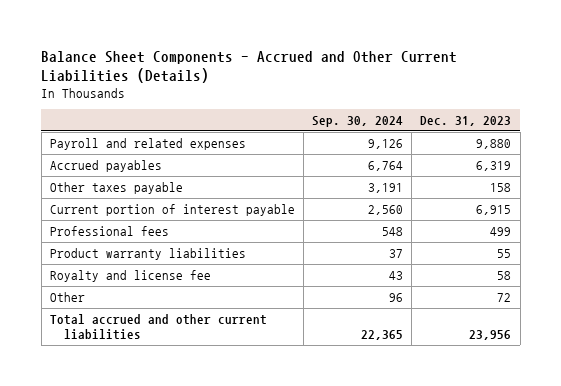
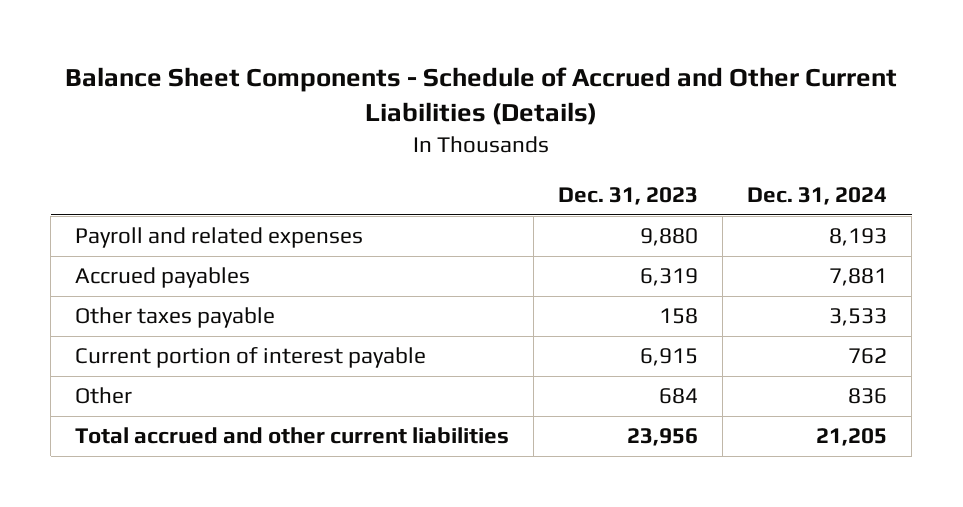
- Balance Sheet Components - Accrued and Other Current Liabilities (Details)
+ Balance Sheet Components - Schedule of Accrued and Other Current Liabilities (Details)
- | Sep. 30, 2024 | Dec. 31, 2023
+ | Dec. 31, 2023 | Dec. 31, 2024
- Professional fees | 548 | 499
- Product warranty liabilities | 37 | 55
- Royalty and license fee | 43 | 58
- Other | 96 | 72
+ Other | 684 | 836

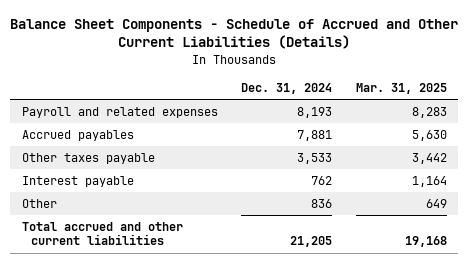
- | Dec. 31, 2023 | Dec. 31, 2024
+ | Dec. 31, 2024 | Mar. 31, 2025
- Current portion of interest payable | 6,915 | 762
+ Interest payable | 762 | 1,164

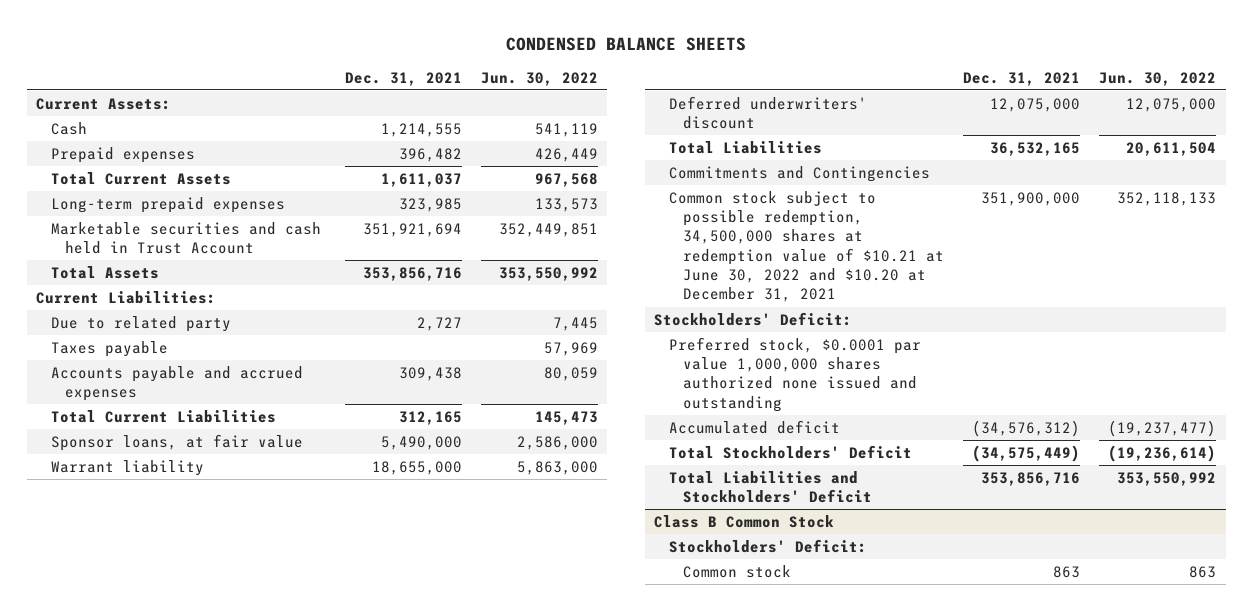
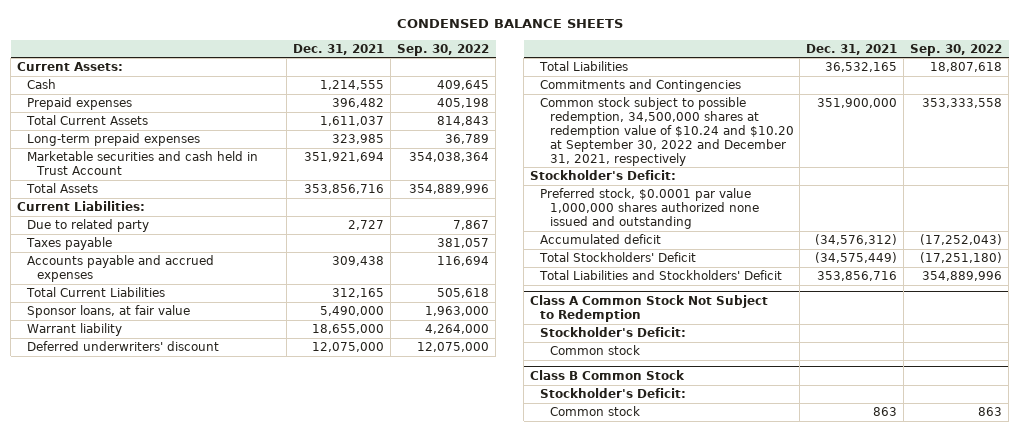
- | Dec. 31, 2021 | Jun. 30, 2022
+ | Dec. 31, 2021 | Sep. 30, 2022
- Common stock subject to possible redemption, 34,500,000 shares at redemption value of $10.21 at June 30, 2022 and $10.20 at December 31, 2021 | 351,900,000 | 352,118,133
- Stockholders' Deficit:
+ Common stock subject to possible redemption, 34,500,000 shares at redemption value of $10.24 and $10.20 at September 30, 2022 and December 31, 2021, respectively | 351,900,000 | 353,333,558
+ Stockholder's Deficit:
+ Class A Common Stock Not Subject to Redemption
+ Stockholder's Deficit:
+ Common stock
@ Class B Common Stock
- Stockholders' Deficit:
+ Stockholder's Deficit:

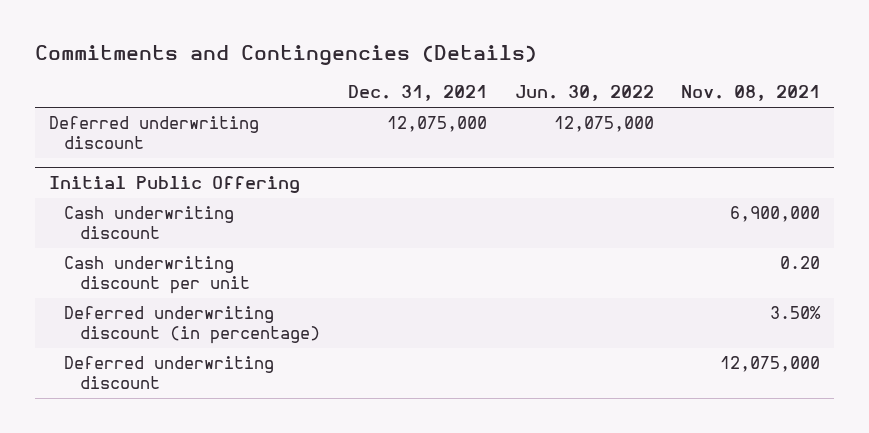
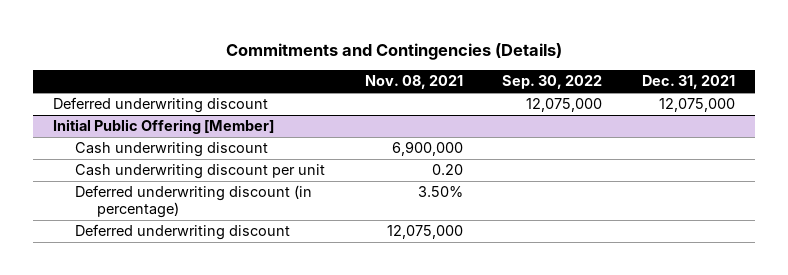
- | Dec. 31, 2021 | Jun. 30, 2022 | Nov. 08, 2021
+ | Nov. 08, 2021 | Sep. 30, 2022 | Dec. 31, 2021
- Initial Public Offering
+ Initial Public Offering [Member]

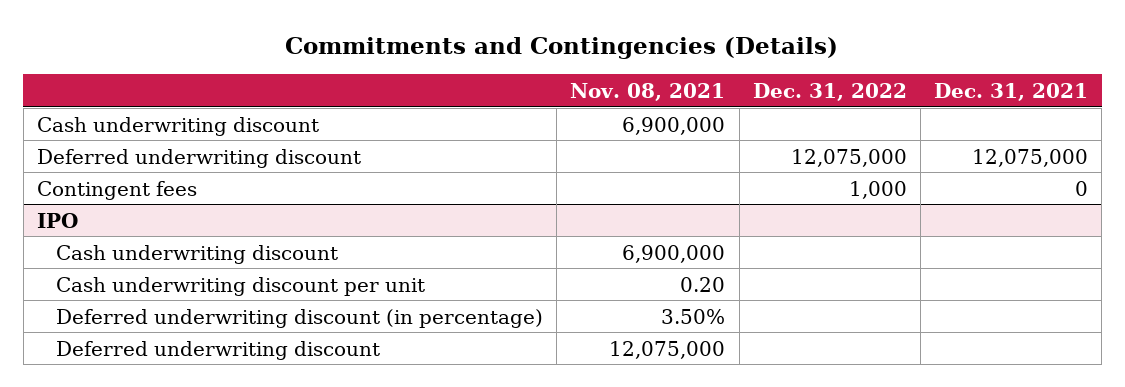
- | Nov. 08, 2021 | Sep. 30, 2022 | Dec. 31, 2021
+ | Nov. 08, 2021 | Dec. 31, 2022 | Dec. 31, 2021
+ Cash underwriting discount | 6,900,000 | |
- Initial Public Offering [Member]
+ Contingent fees | | 1,000 | 0
+ IPO

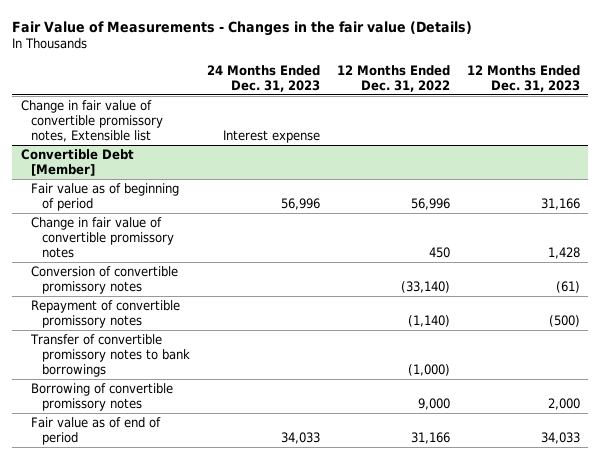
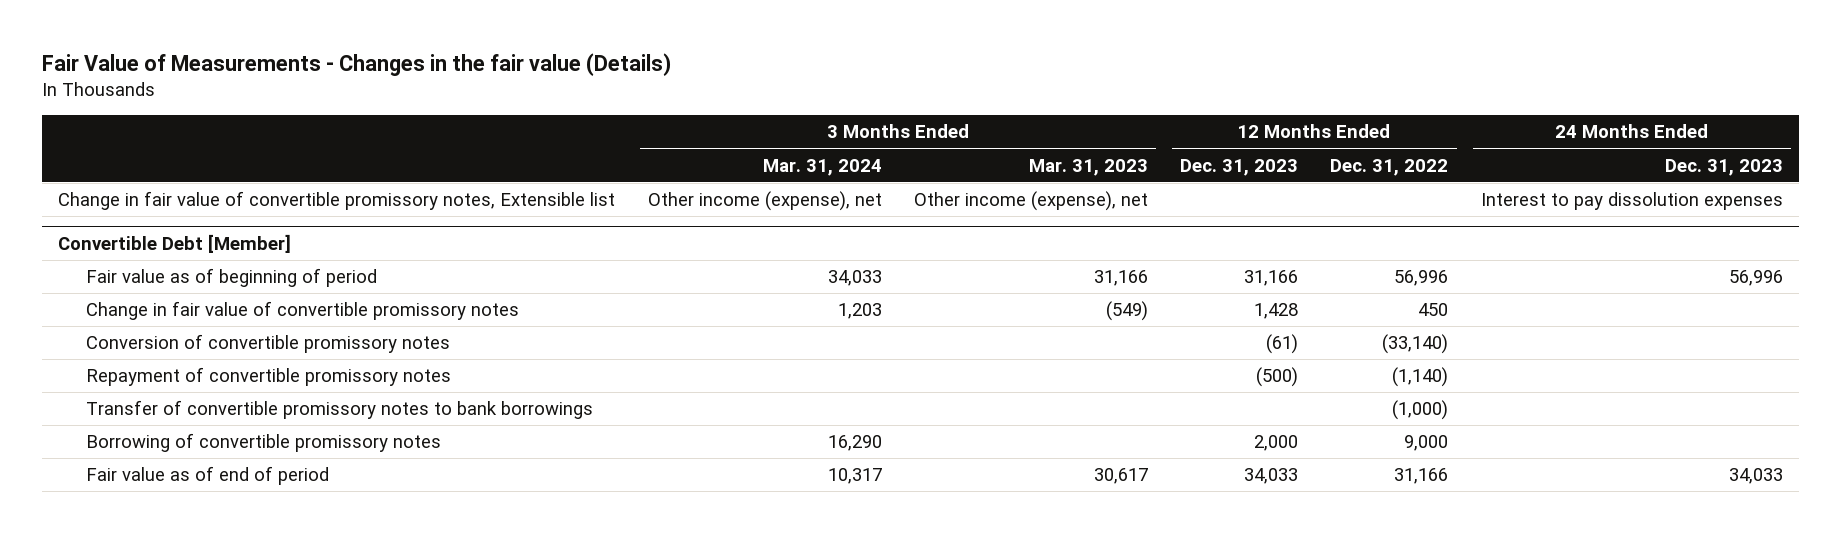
- | 24 Months Ended Dec. 31, 2023 | 12 Months Ended Dec. 31, 2022 | 12 Months Ended Dec. 31, 2023
+ | 3 Months Ended Mar. 31, 2024 | 3 Months Ended Mar. 31, 2023 | 12 Months Ended Dec. 31, 2023 | 12 Months Ended Dec. 31, 2022 | 24 Months Ended Dec. 31, 2023
- Change in fair value of convertible promissory notes, Extensible list | Interest expense | |
+ Change in fair value of convertible promissory notes, Extensible list | Other income (expense), net | Other income (expense), net | | | Interest to pay dissolution expenses

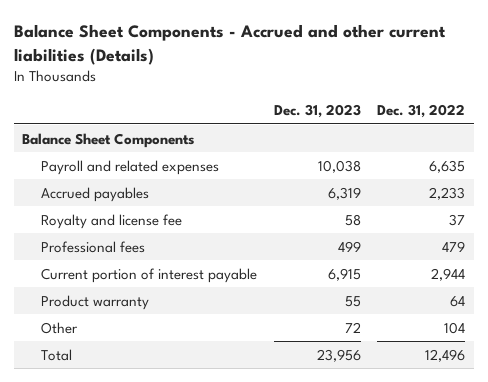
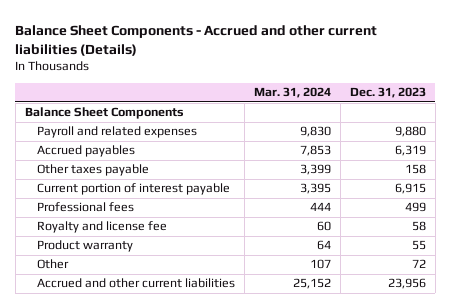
- | Dec. 31, 2023 | Dec. 31, 2022
+ | Mar. 31, 2024 | Dec. 31, 2023
- Payroll and related expenses | 10,038 | 6,635
+ Payroll and related expenses | 9,830 | 9,880
+ Other taxes payable | 3,399 | 158
moved down: Professional fees | 444 | 499
moved down: Royalty and license fee | 60 | 58
- Total | 23,956 | 12,496
+ Accrued and other current liabilities | 25,152 | 23,956

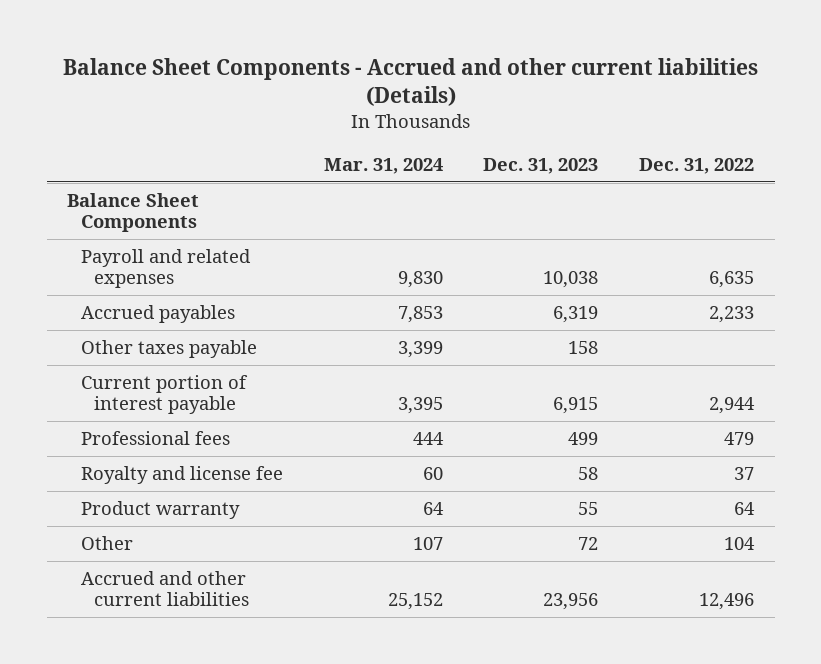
- | Mar. 31, 2024 | Dec. 31, 2023
+ | Mar. 31, 2024 | Dec. 31, 2023 | Dec. 31, 2022
- Payroll and related expenses | 9,830 | 9,880
+ Payroll and related expenses | 9,830 | 10,038 | 6,635

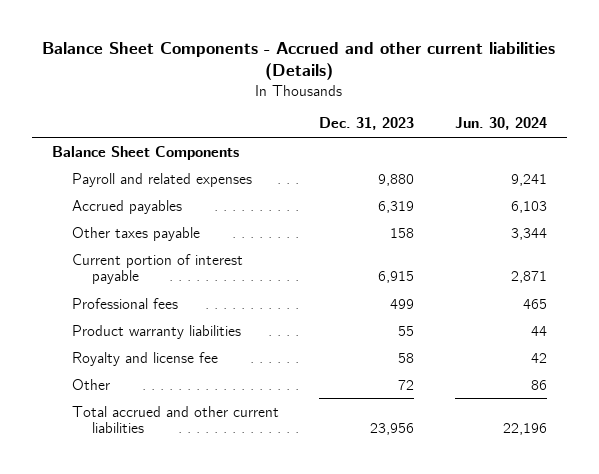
- | Mar. 31, 2024 | Dec. 31, 2023 | Dec. 31, 2022
+ | Dec. 31, 2023 | Jun. 30, 2024
- Payroll and related expenses | 9,830 | 10,038 | 6,635
+ Payroll and related expenses | 9,880 | 9,241
+ Product warranty liabilities | 55 | 44
- Product warranty | 64 | 55 | 64
- Accrued and other current liabilities | 25,152 | 23,956 | 12,496
+ Total accrued and other current liabilities | 23,956 | 22,196

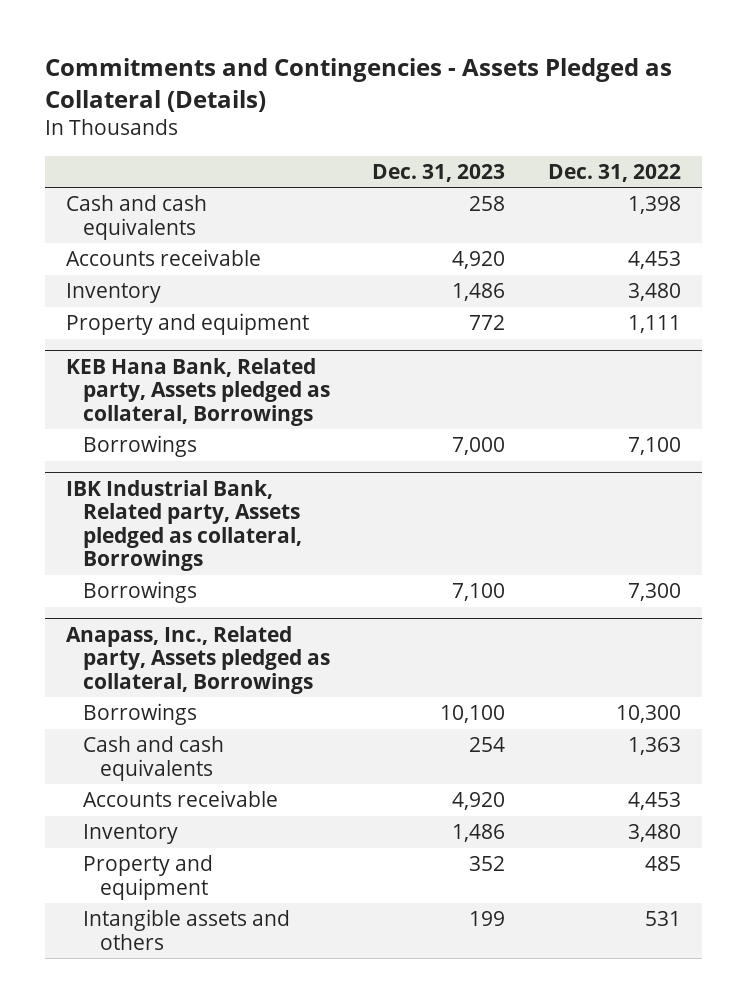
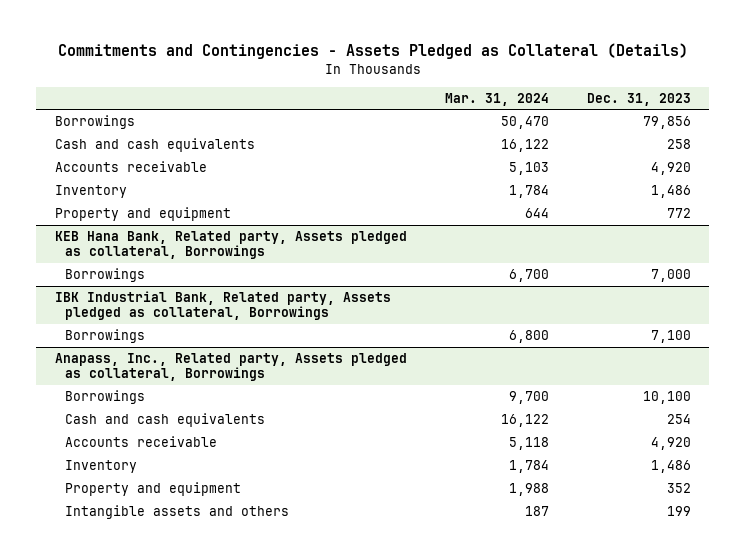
- | Dec. 31, 2023 | Dec. 31, 2022
+ | Mar. 31, 2024 | Dec. 31, 2023
+ Borrowings | 50,470 | 79,856

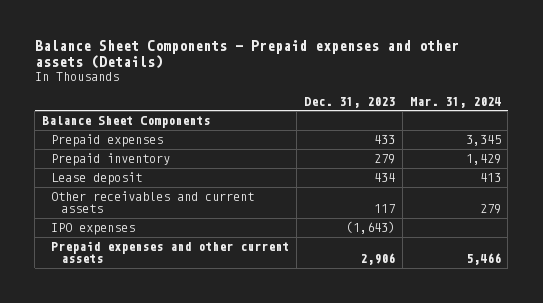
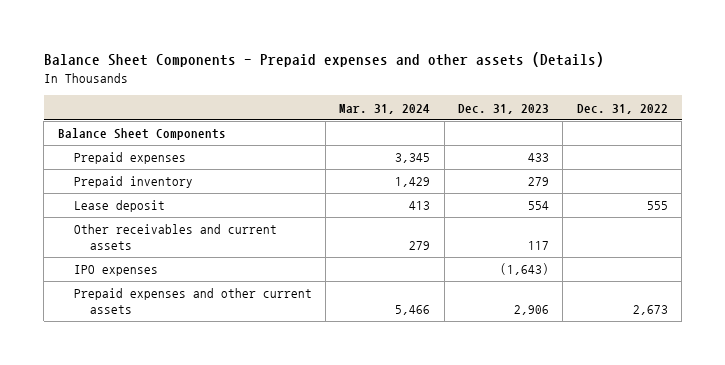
- | Dec. 31, 2023 | Mar. 31, 2024
+ | Mar. 31, 2024 | Dec. 31, 2023 | Dec. 31, 2022
- Lease deposit | 434 | 413
+ Lease deposit | 413 | 554 | 555

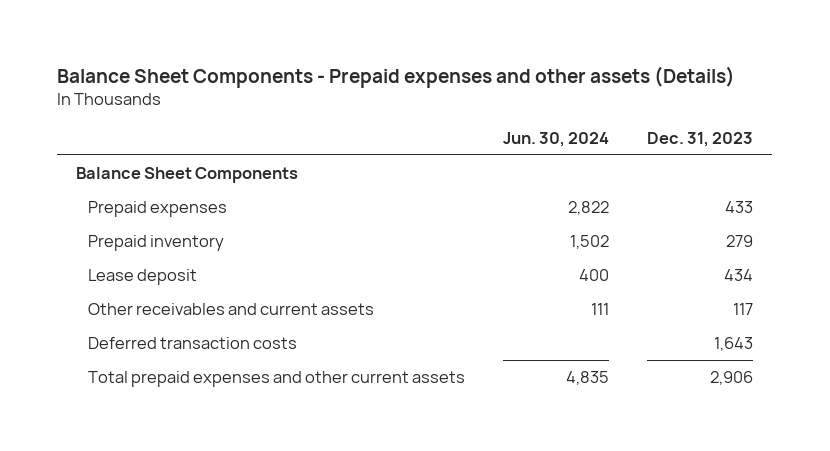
- | Mar. 31, 2024 | Dec. 31, 2023 | Dec. 31, 2022
+ | Jun. 30, 2024 | Dec. 31, 2023
- Lease deposit | 413 | 554 | 555
+ Lease deposit | 400 | 434
- IPO expenses | | (1,643) |
- Prepaid expenses and other current assets | 5,466 | 2,906 | 2,673
+ Deferred transaction costs | | 1,643
+ Total prepaid expenses and other current assets | 4,835 | 2,906

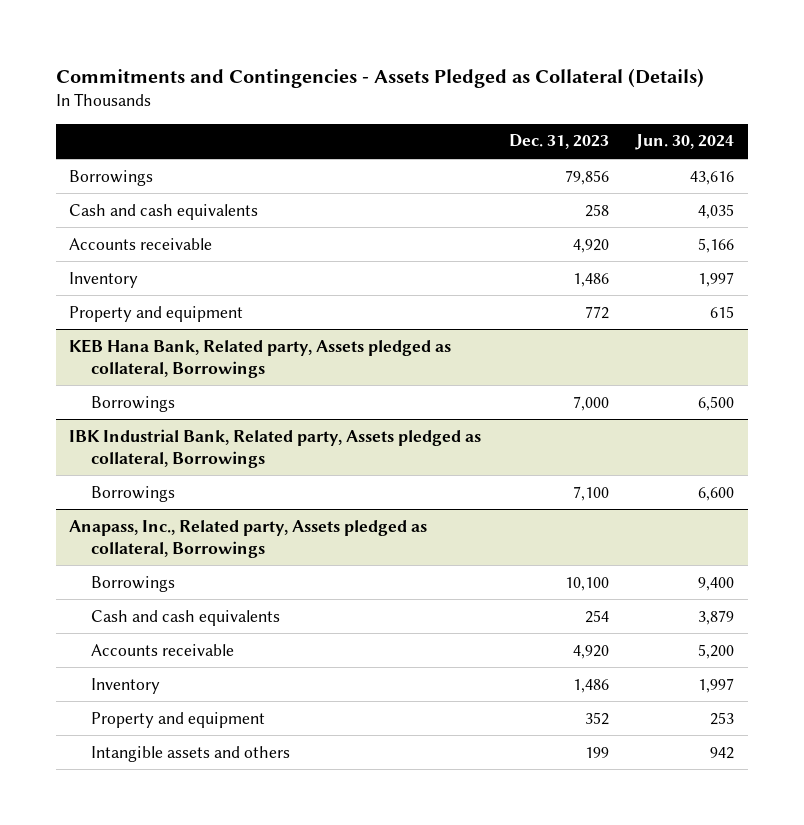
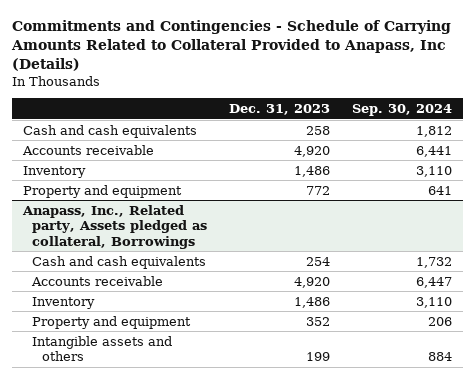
- Commitments and Contingencies - Assets Pledged as Collateral (Details)
+ Commitments and Contingencies - Schedule of Carrying Amounts Related to Collateral Provided to Anapass, Inc (Details)
- | Dec. 31, 2023 | Jun. 30, 2024
+ | Dec. 31, 2023 | Sep. 30, 2024
- Borrowings | 79,856 | 43,616
- KEB Hana Bank, Related party, Assets pledged as collateral, Borrowings
- Borrowings | 7,000 | 6,500
- IBK Industrial Bank, Related party, Assets pledged as collateral, Borrowings
- Borrowings | 7,100 | 6,600
@ Anapass, Inc., Related party, Assets pledged as collateral, Borrowings
- Borrowings | 10,100 | 9,400

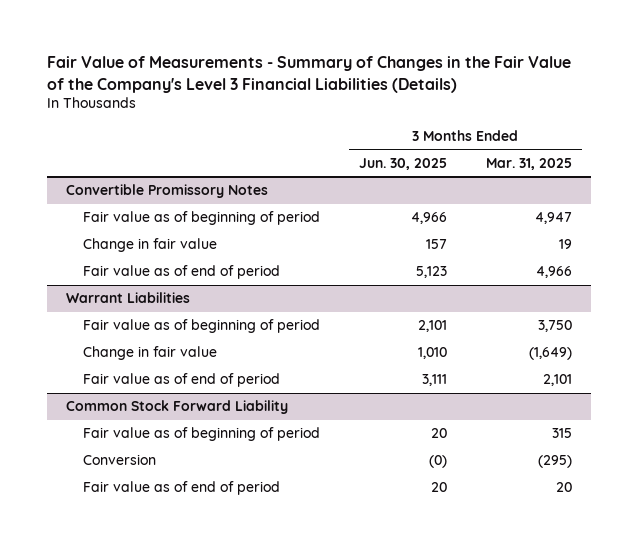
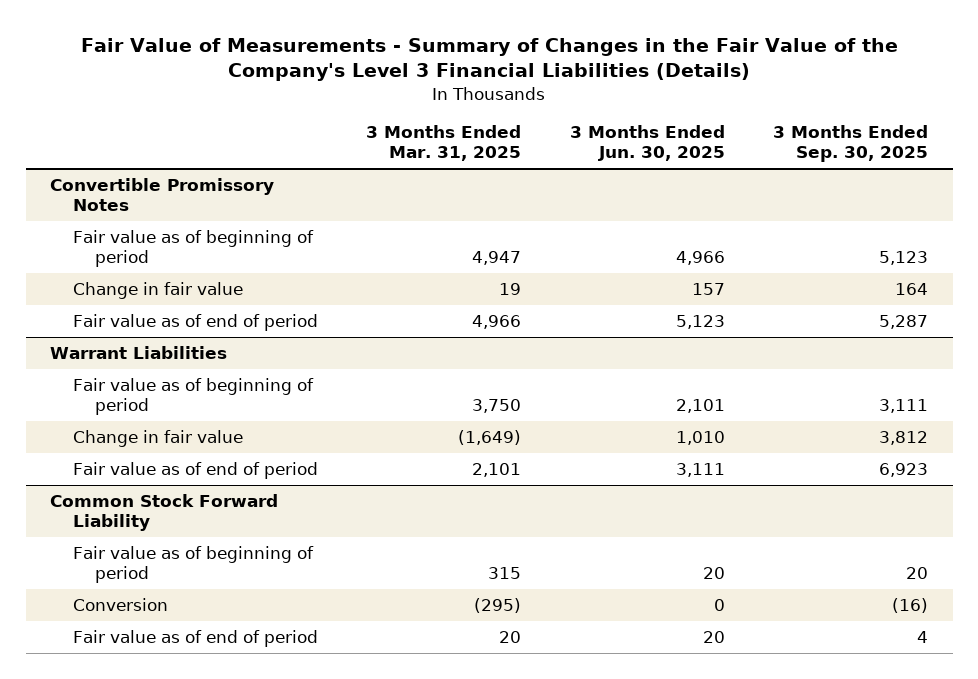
- | 3 Months Ended Jun. 30, 2025 | 3 Months Ended Mar. 31, 2025
+ | 3 Months Ended Mar. 31, 2025 | 3 Months Ended Jun. 30, 2025 | 3 Months Ended Sep. 30, 2025
@ Common Stock Forward Liability
- Conversion | (0) | (295)
+ Conversion | (295) | 0 | (16)

